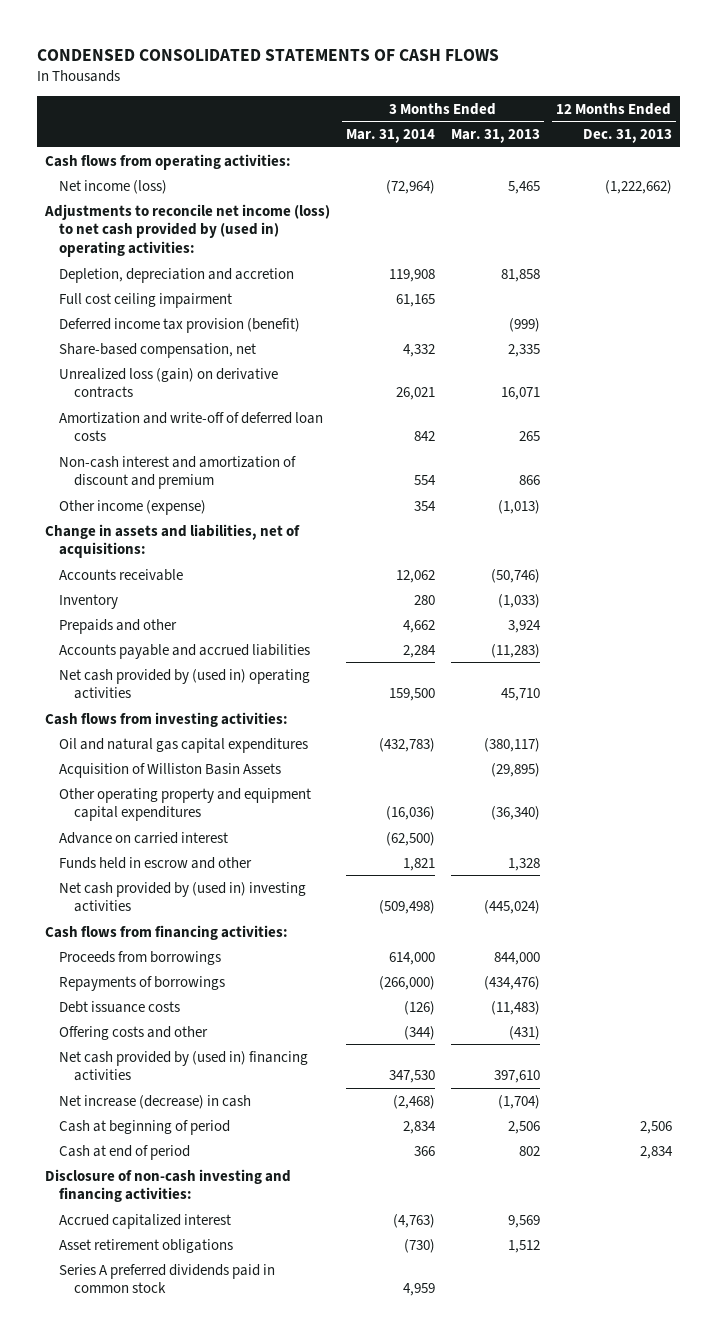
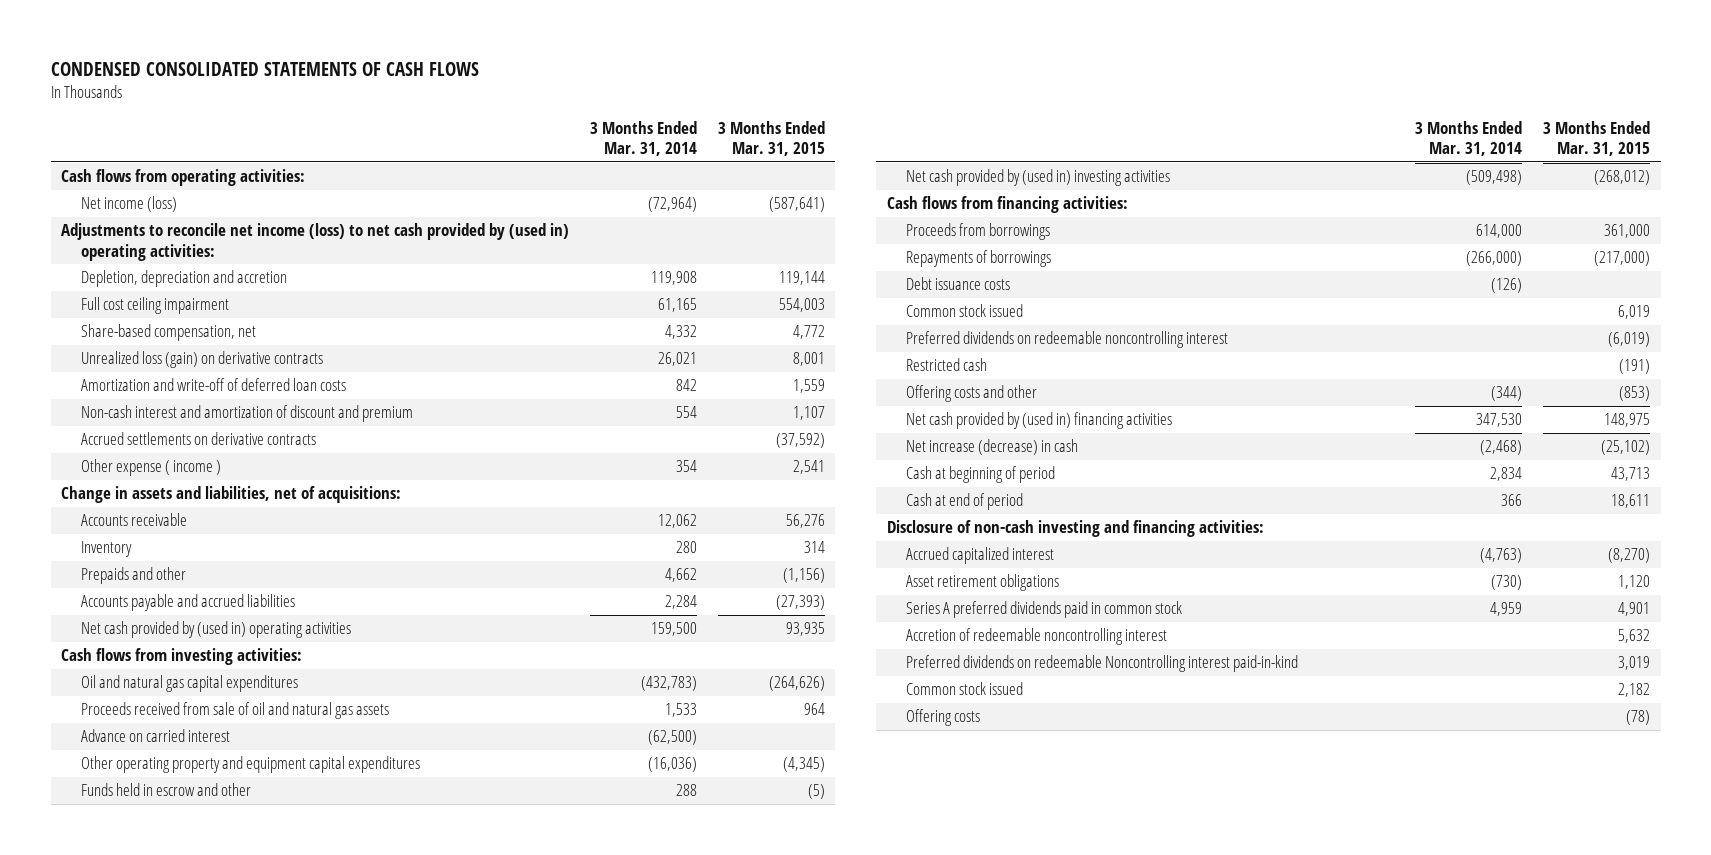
- | 3 Months Ended Mar. 31, 2014 | 3 Months Ended Mar. 31, 2013 | 12 Months Ended Dec. 31, 2013
+ | 3 Months Ended Mar. 31, 2014 | 3 Months Ended Mar. 31, 2015
- Deferred income tax provision (benefit) | | (999) |
- Other income (expense) | 354 | (1,013) |
+ Accrued settlements on derivative contracts | | (37,592)
+ Other expense ( income ) | 354 | 2,541
- Acquisition of Williston Basin Assets | | (29,895) |
+ Proceeds received from sale of oil and natural gas assets | 1,533 | 964
- Funds held in escrow and other | 1,821 | 1,328 |
moved down: Other operating property and equipment capital expenditures | (16,036) | (4,345)
+ Funds held in escrow and other | 288 | (5)
+ Common stock issued | | 6,019
+ Preferred dividends on redeemable noncontrolling interest | | (6,019)
+ Restricted cash | | (191)
+ Accretion of redeemable noncontrolling interest | | 5,632
+ Preferred dividends on redeemable Noncontrolling interest paid-in-kind | | 3,019
+ Common stock issued | | 2,182
+ Offering costs | | (78)

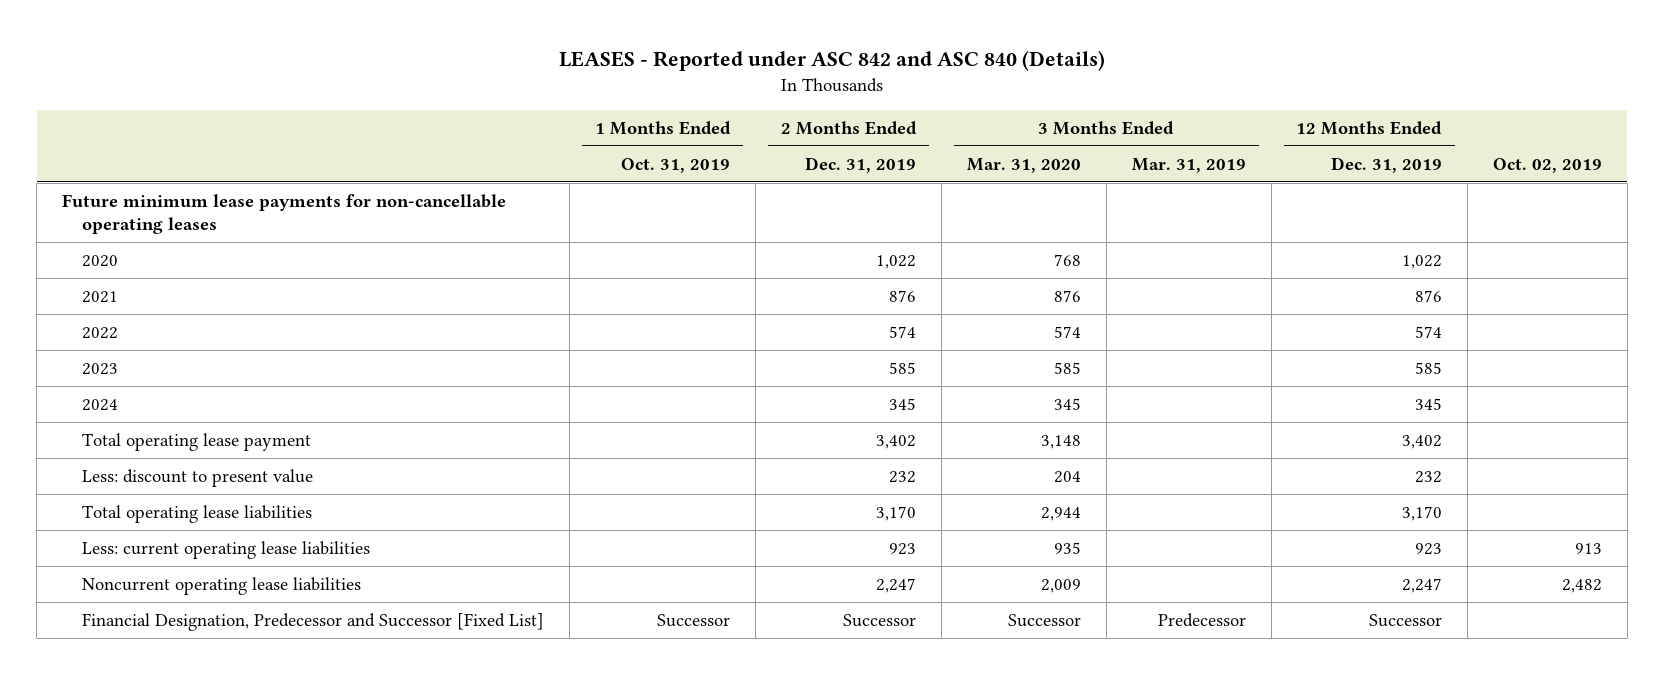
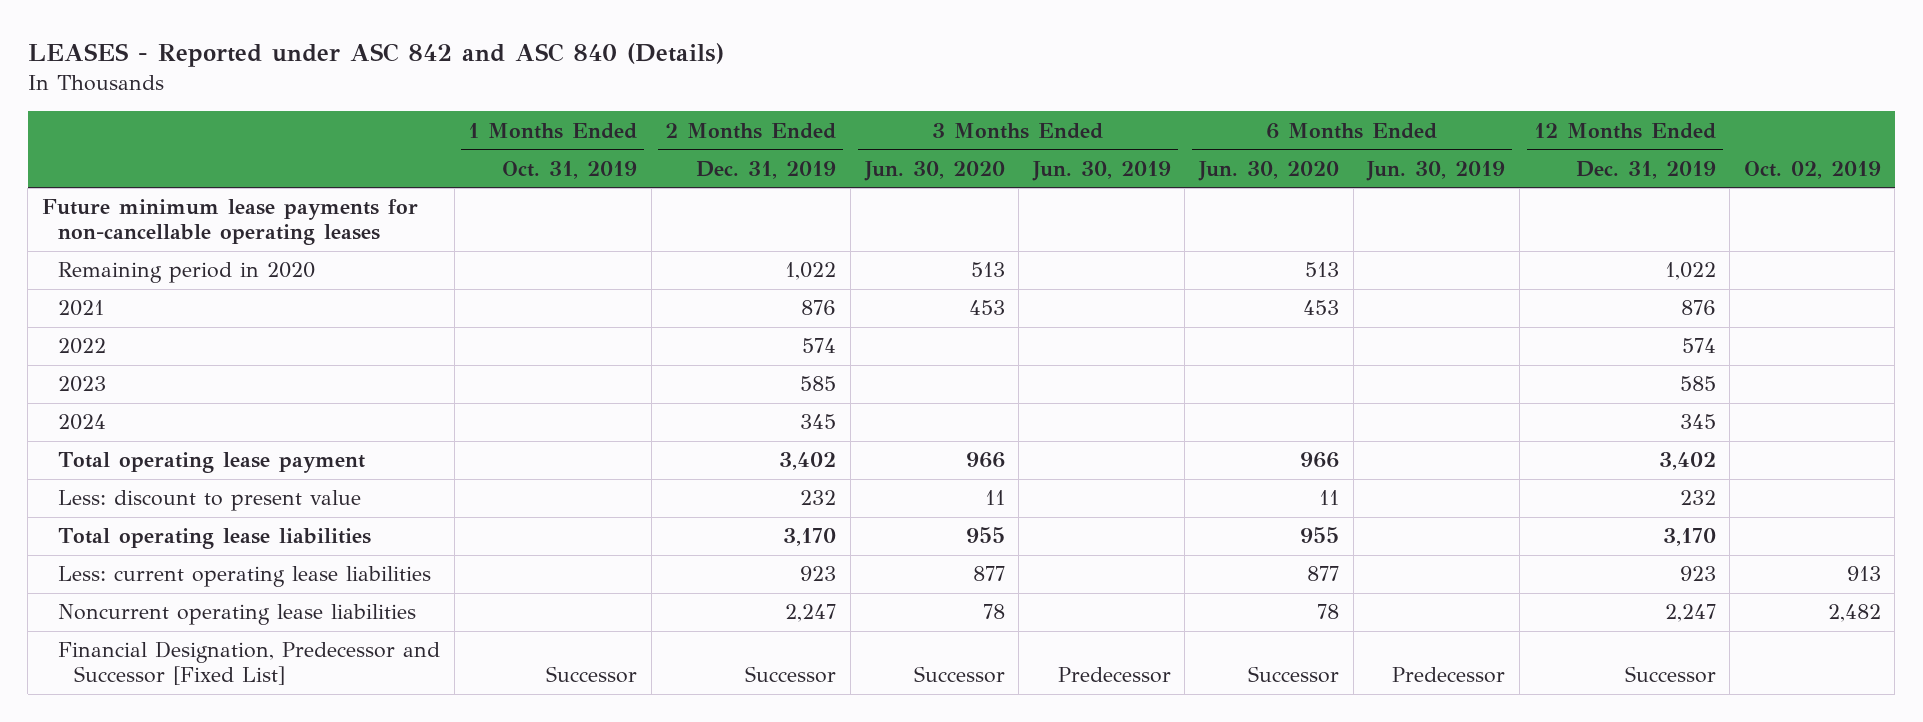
- | 1 Months Ended Oct. 31, 2019 | 2 Months Ended Dec. 31, 2019 | 3 Months Ended Mar. 31, 2020 | 3 Months Ended Mar. 31, 2019 | 12 Months Ended Dec. 31, 2019 | Oct. 02, 2019
+ | 1 Months Ended Oct. 31, 2019 | 2 Months Ended Dec. 31, 2019 | 3 Months Ended Jun. 30, 2020 | 3 Months Ended Jun. 30, 2019 | 6 Months Ended Jun. 30, 2020 | 6 Months Ended Jun. 30, 2019 | 12 Months Ended Dec. 31, 2019 | Oct. 02, 2019
- 2020 | | 1,022 | 768 | | 1,022 |
+ Remaining period in 2020 | | 1,022 | 513 | | 513 | | 1,022 |

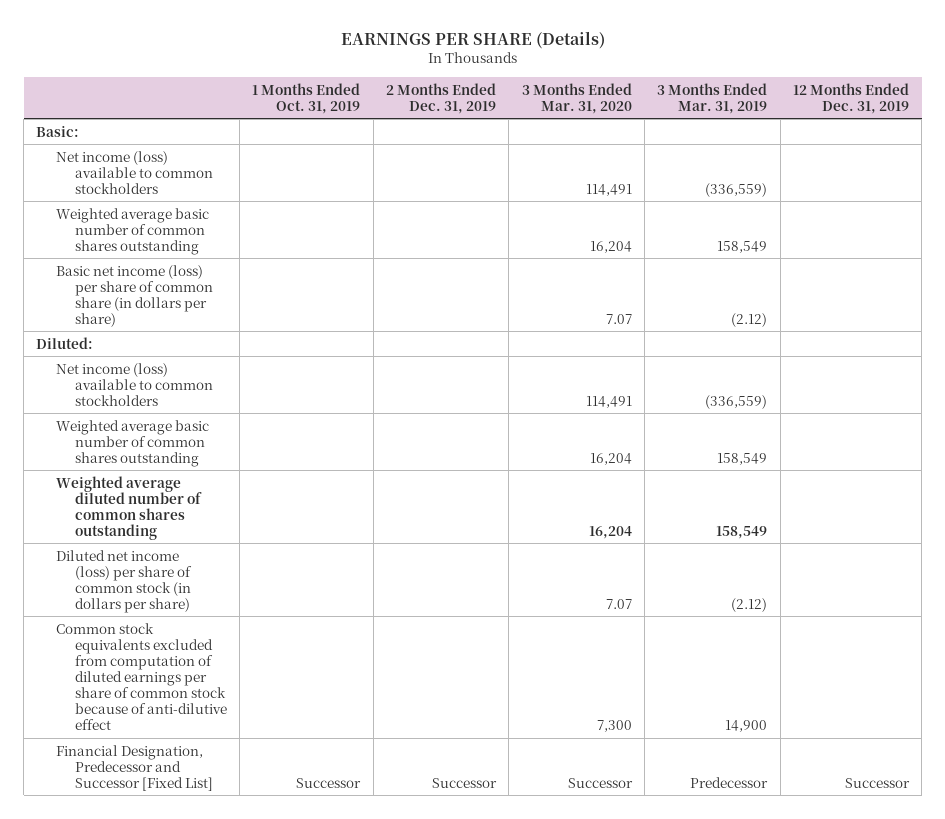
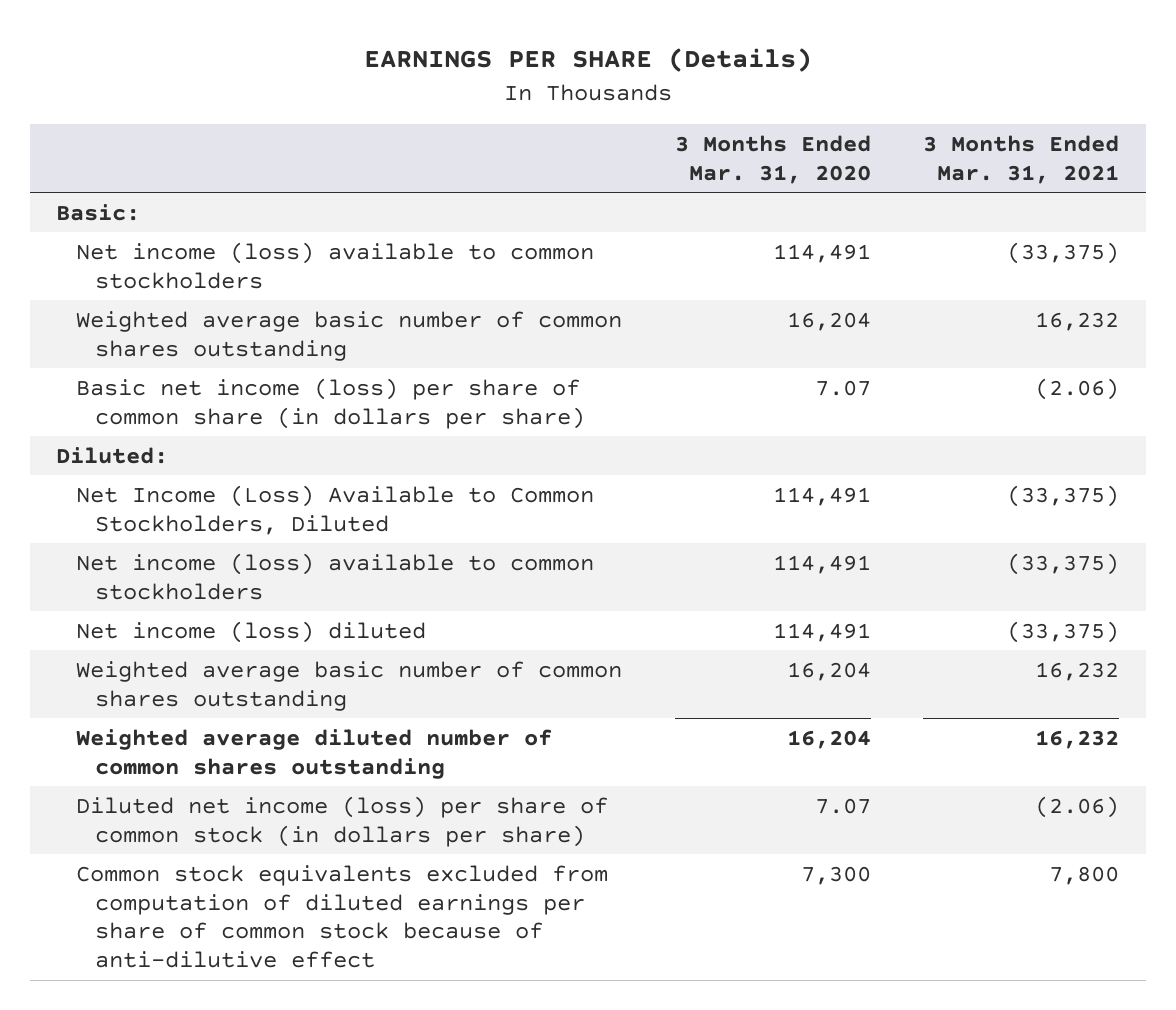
- | 1 Months Ended Oct. 31, 2019 | 2 Months Ended Dec. 31, 2019 | 3 Months Ended Mar. 31, 2020 | 3 Months Ended Mar. 31, 2019 | 12 Months Ended Dec. 31, 2019
+ | 3 Months Ended Mar. 31, 2020 | 3 Months Ended Mar. 31, 2021
+ Net Income (Loss) Available to Common Stockholders, Diluted | 114,491 | (33,375)
+ Net income (loss) diluted | 114,491 | (33,375)
- Financial Designation, Predecessor and Successor [Fixed List] | Successor | Successor | Successor | Predecessor | Successor

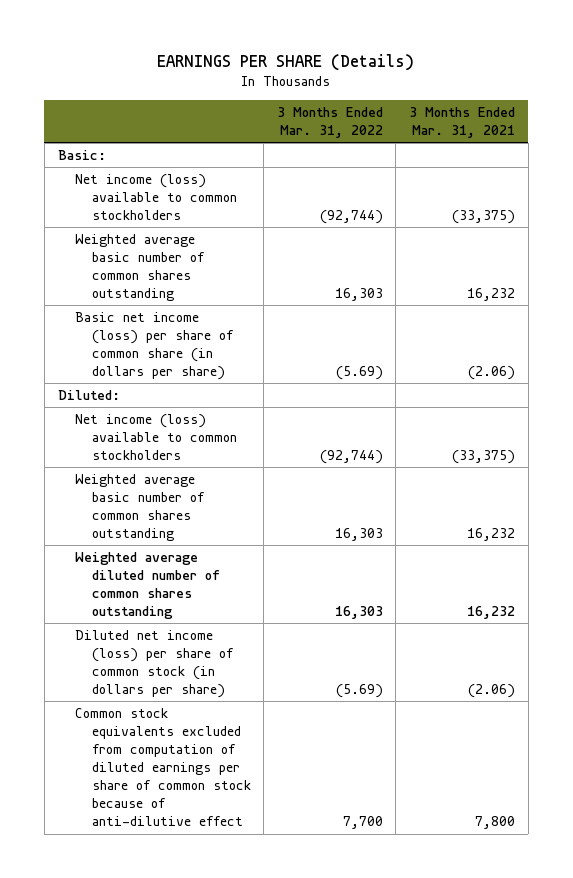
- | 3 Months Ended Mar. 31, 2020 | 3 Months Ended Mar. 31, 2021
+ | 3 Months Ended Mar. 31, 2022 | 3 Months Ended Mar. 31, 2021
- Net Income (Loss) Available to Common Stockholders, Diluted | 114,491 | (33,375)
- Net income (loss) diluted | 114,491 | (33,375)

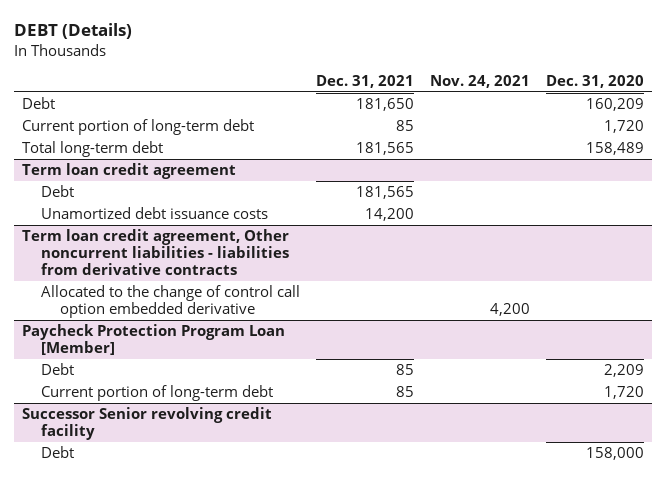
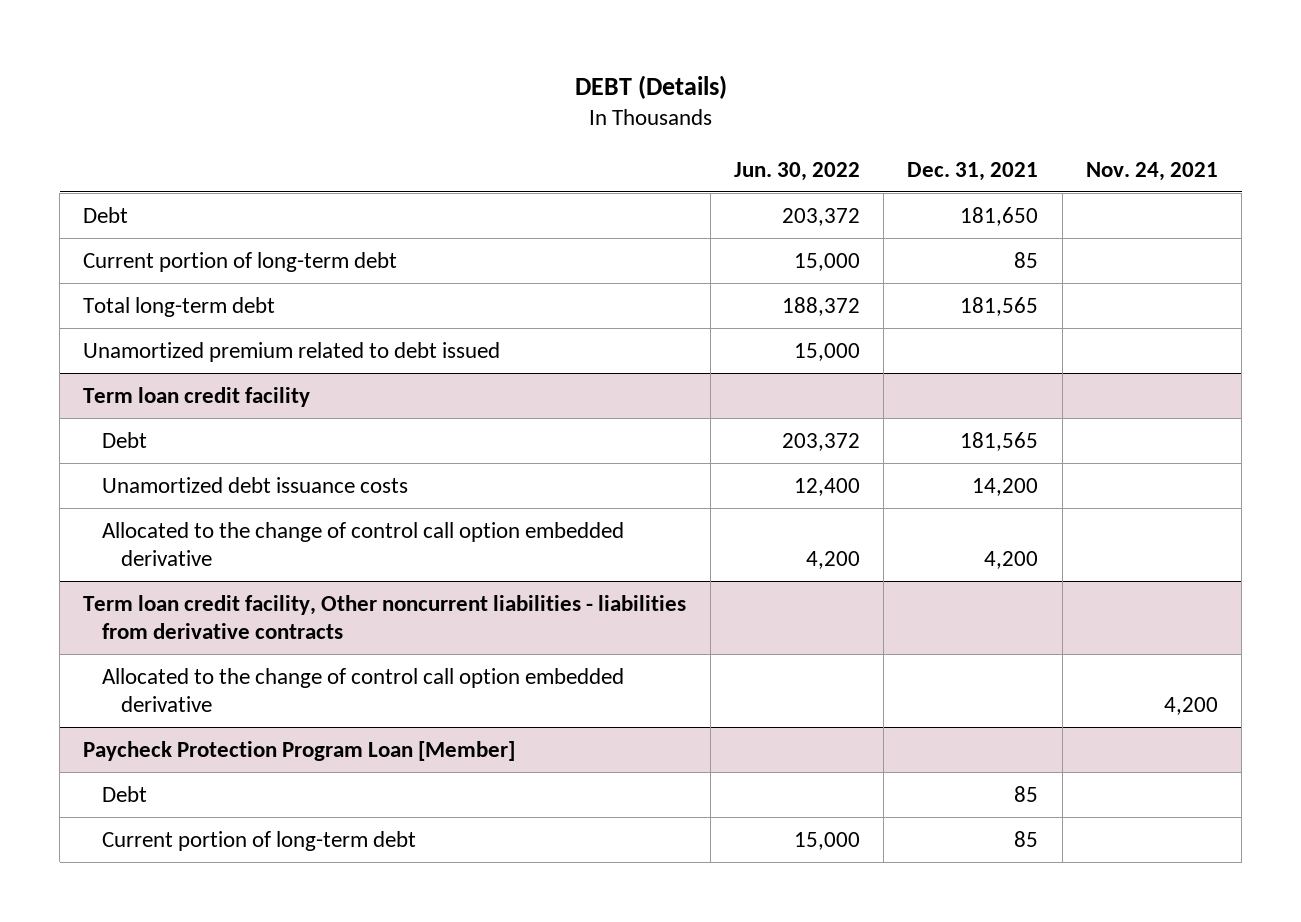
- | Dec. 31, 2021 | Nov. 24, 2021 | Dec. 31, 2020
+ | Jun. 30, 2022 | Dec. 31, 2021 | Nov. 24, 2021
- Term loan credit agreement
+ Unamortized premium related to debt issued | 15,000 | |
+ Term loan credit facility
- Term loan credit agreement, Other noncurrent liabilities - liabilities from derivative contracts
+ Allocated to the change of control call option embedded derivative | 4,200 | 4,200 |
+ Term loan credit facility, Other noncurrent liabilities - liabilities from derivative contracts
- Successor Senior revolving credit facility
- Debt | | | 158,000

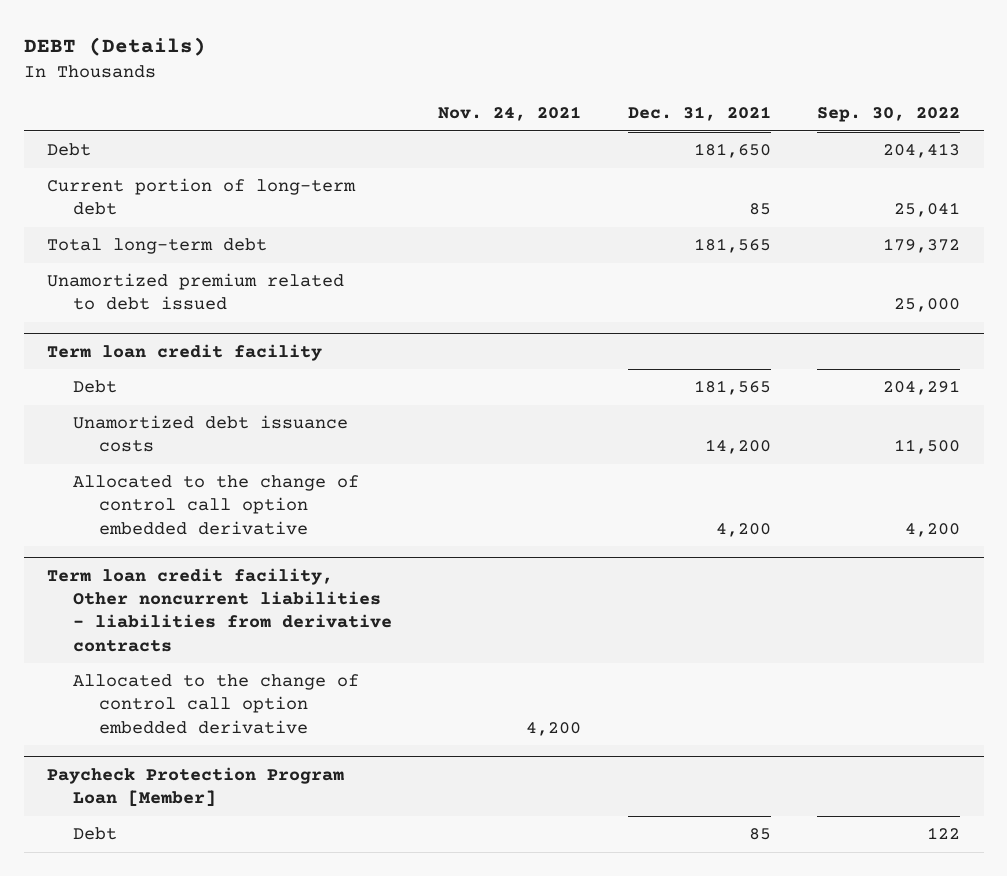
- | Jun. 30, 2022 | Dec. 31, 2021 | Nov. 24, 2021
+ | Nov. 24, 2021 | Dec. 31, 2021 | Sep. 30, 2022
@ Paycheck Protection Program Loan [Member]
- Current portion of long-term debt | 15,000 | 85 |

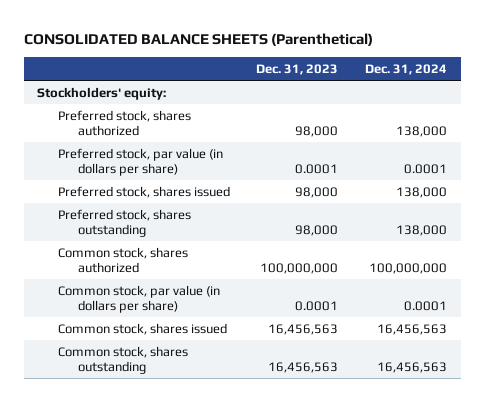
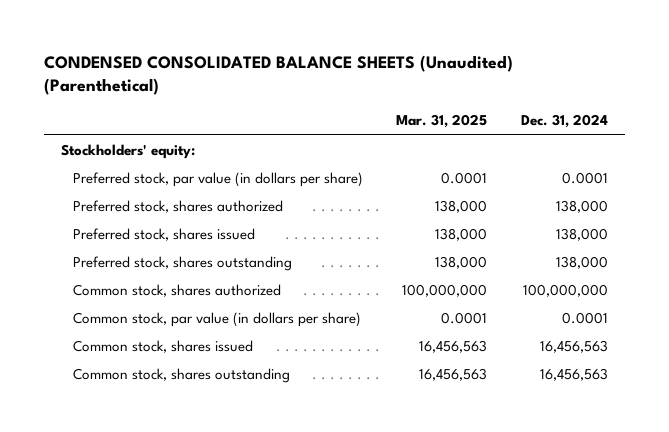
- CONSOLIDATED BALANCE SHEETS (Parenthetical)
+ CONDENSED CONSOLIDATED BALANCE SHEETS (Unaudited) (Parenthetical)
- | Dec. 31, 2023 | Dec. 31, 2024
+ | Mar. 31, 2025 | Dec. 31, 2024
moved down: Preferred stock, shares authorized | 138,000 | 138,000

